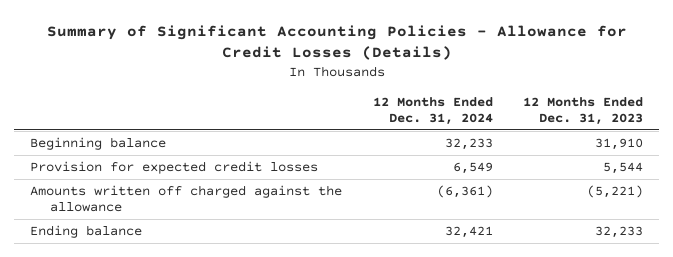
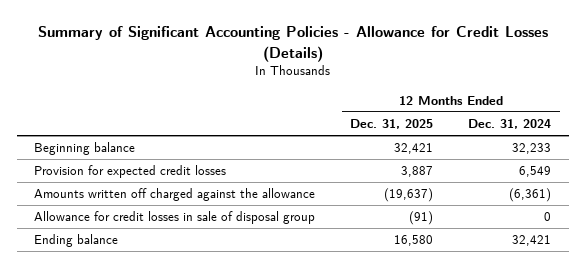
- | 12 Months Ended Dec. 31, 2024 | 12 Months Ended Dec. 31, 2023
+ | 12 Months Ended Dec. 31, 2025 | 12 Months Ended Dec. 31, 2024
+ Allowance for credit losses in sale of disposal group | (91) | 0

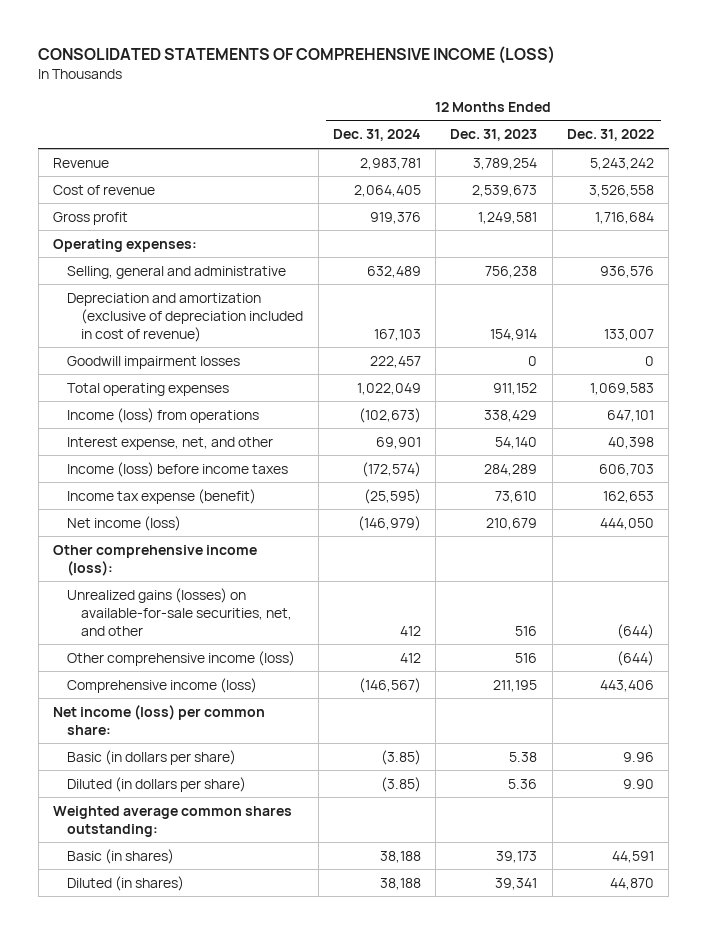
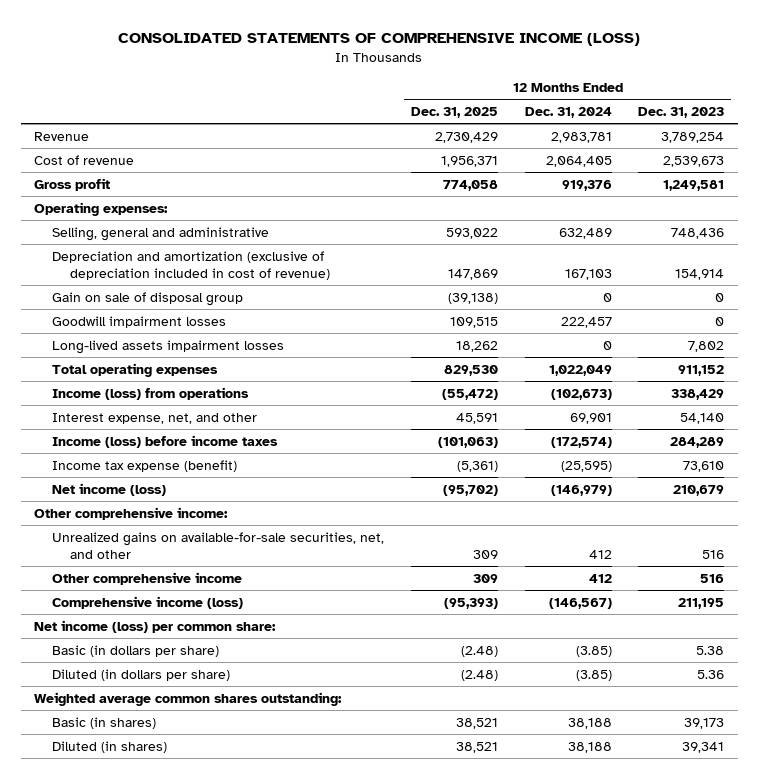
- | 12 Months Ended Dec. 31, 2024 | 12 Months Ended Dec. 31, 2023 | 12 Months Ended Dec. 31, 2022
+ | 12 Months Ended Dec. 31, 2025 | 12 Months Ended Dec. 31, 2024 | 12 Months Ended Dec. 31, 2023
- Selling, general and administrative | 632,489 | 756,238 | 936,576
+ Selling, general and administrative | 593,022 | 632,489 | 748,436
+ Gain on sale of disposal group | (39,138) | 0 | 0
+ Long-lived assets impairment losses | 18,262 | 0 | 7,802
- Other comprehensive income (loss):
- Unrealized gains (losses) on available-for-sale securities, net, and other | 412 | 516 | (644)
- Other comprehensive income (loss) | 412 | 516 | (644)
+ Other comprehensive income:
+ Unrealized gains on available-for-sale securities, net, and other | 309 | 412 | 516
+ Other comprehensive income | 309 | 412 | 516

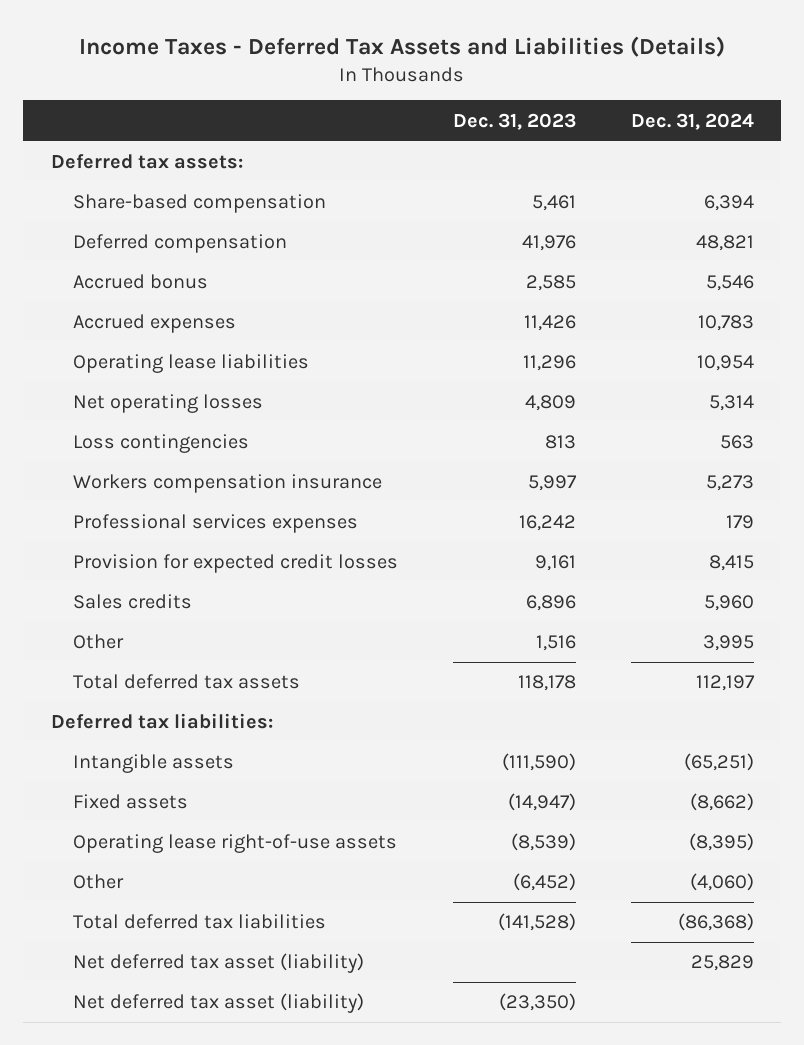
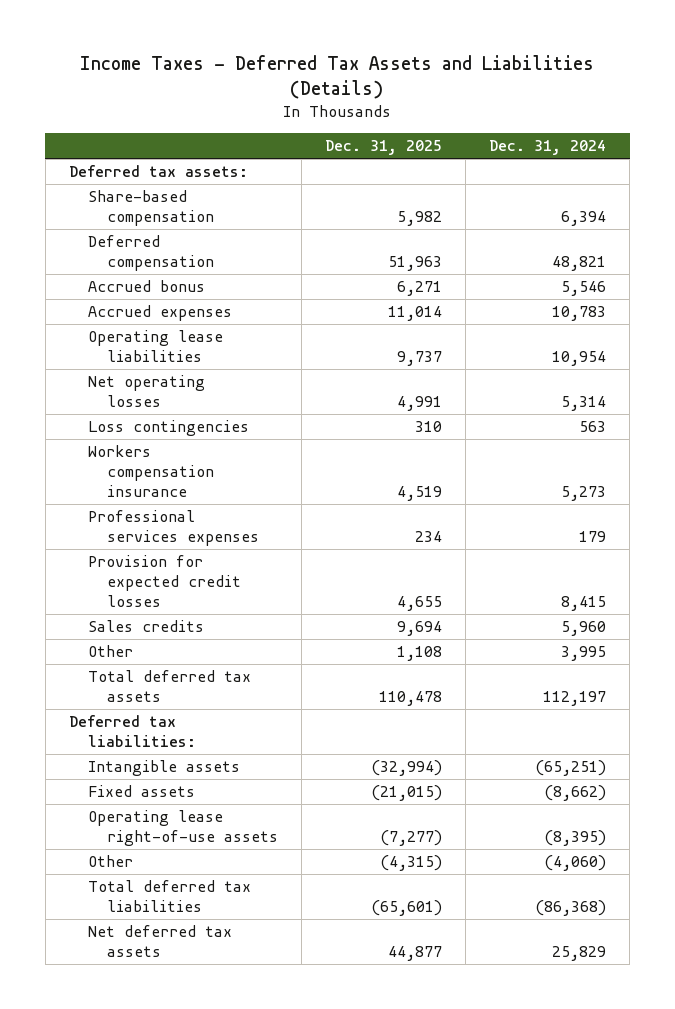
- | Dec. 31, 2023 | Dec. 31, 2024
+ | Dec. 31, 2025 | Dec. 31, 2024
- Net deferred tax asset (liability) | | 25,829
- Net deferred tax asset (liability) | (23,350) |
+ Net deferred tax assets | 44,877 | 25,829

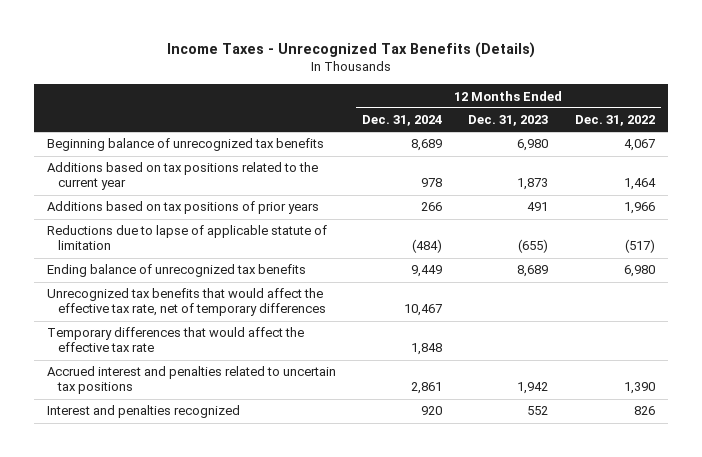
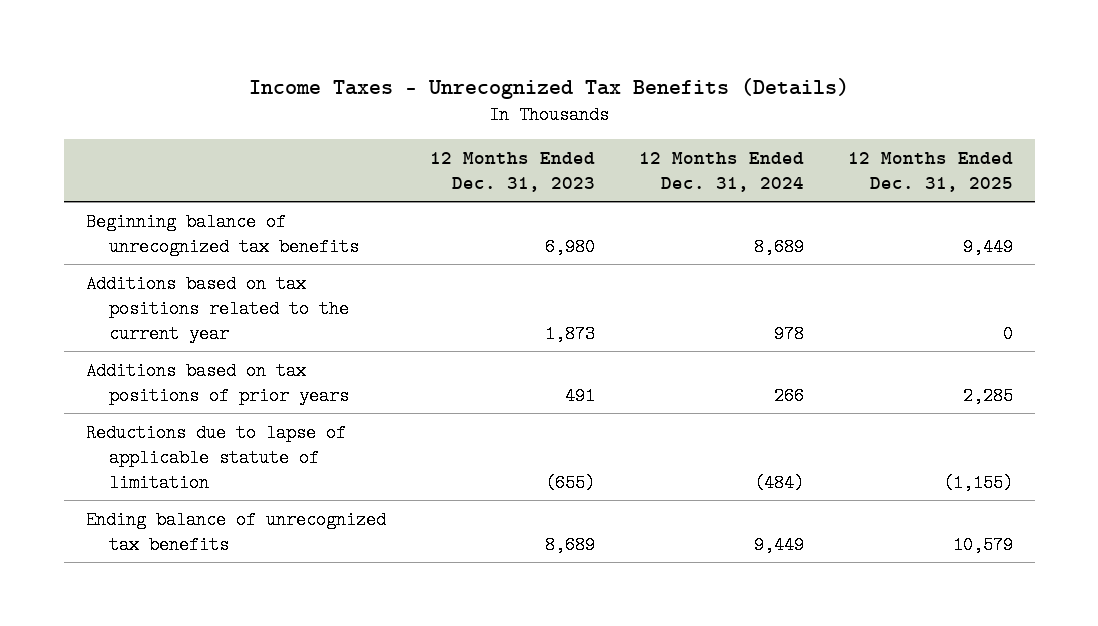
- | 12 Months Ended Dec. 31, 2024 | 12 Months Ended Dec. 31, 2023 | 12 Months Ended Dec. 31, 2022
+ | 12 Months Ended Dec. 31, 2023 | 12 Months Ended Dec. 31, 2024 | 12 Months Ended Dec. 31, 2025
- Unrecognized tax benefits that would affect the effective tax rate, net of temporary differences | 10,467 | |
- Temporary differences that would affect the effective tax rate | 1,848 | |
- Accrued interest and penalties related to uncertain tax positions | 2,861 | 1,942 | 1,390
- Interest and penalties recognized | 920 | 552 | 826

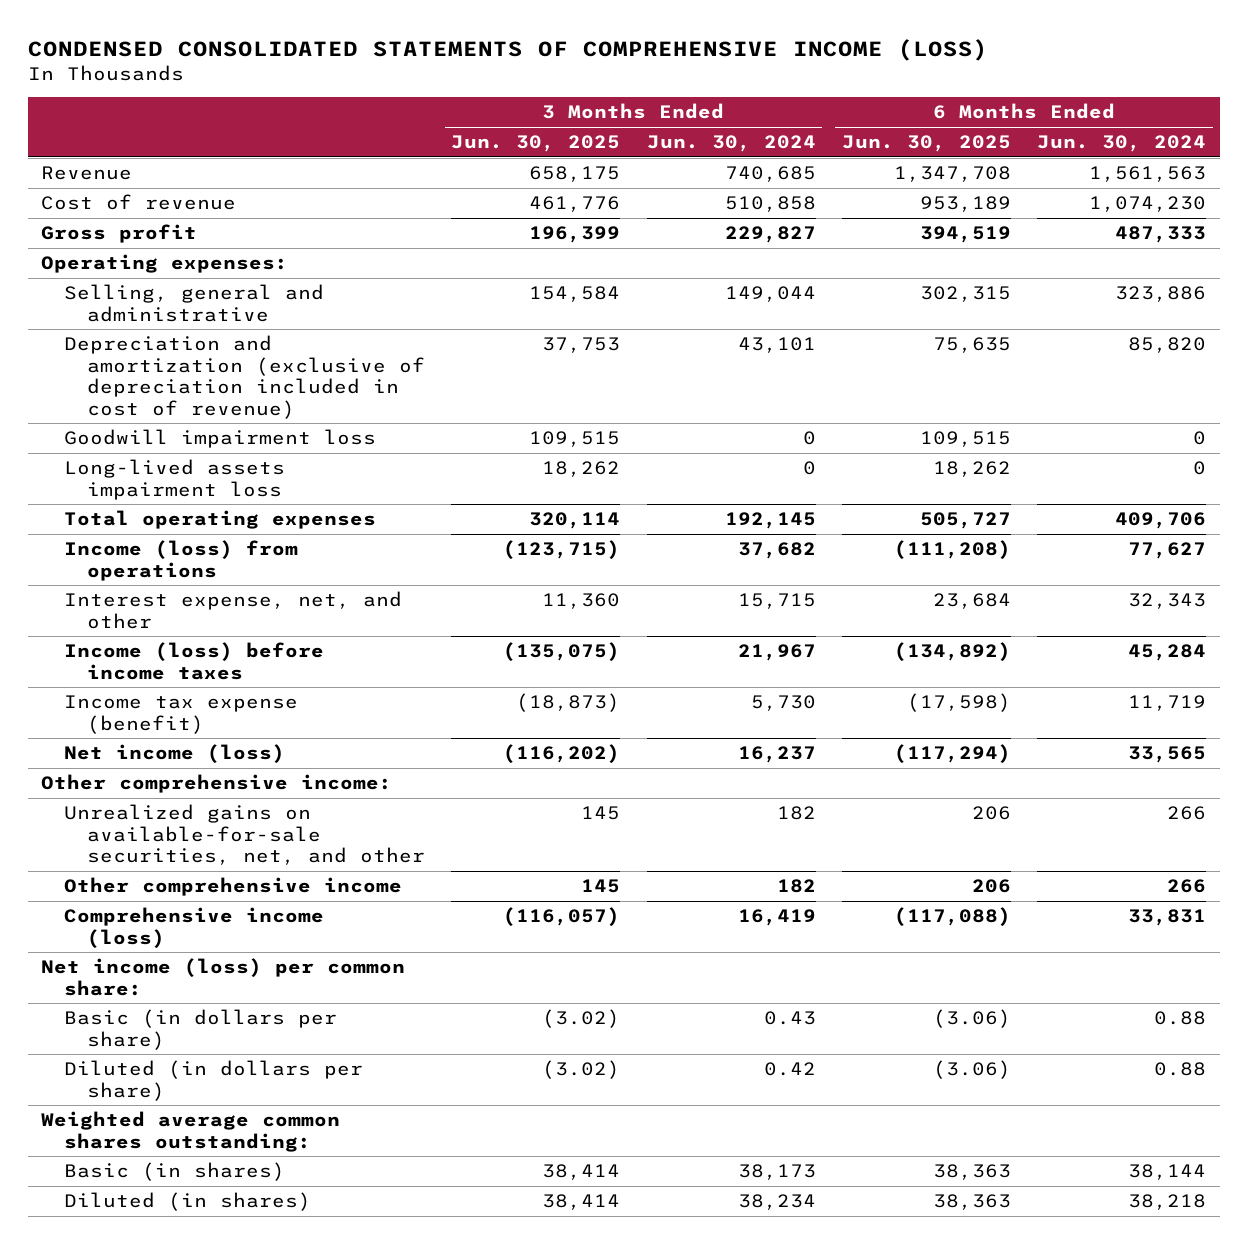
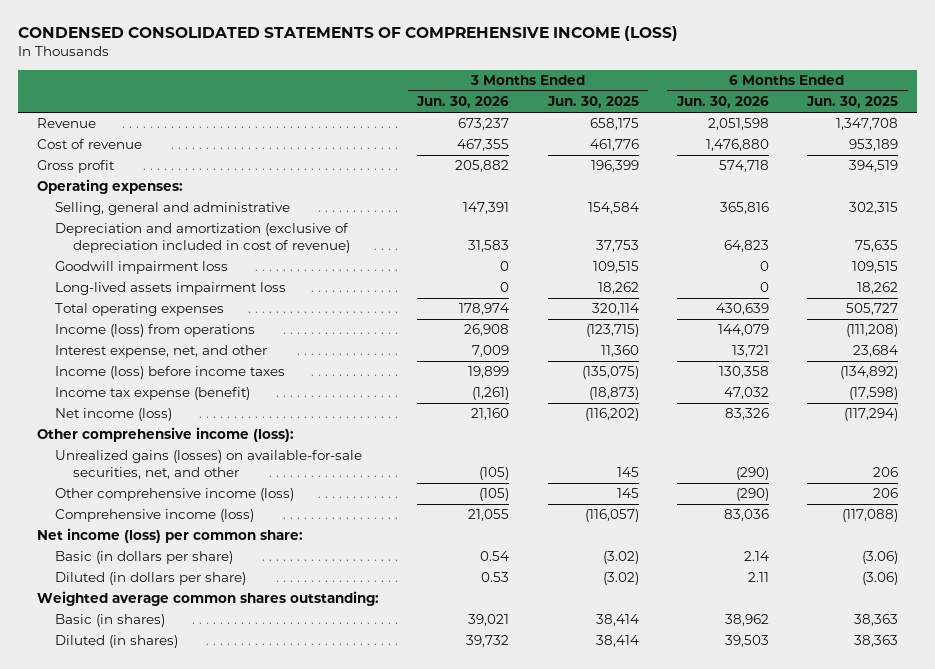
- | 3 Months Ended Jun. 30, 2025 | 3 Months Ended Jun. 30, 2024 | 6 Months Ended Jun. 30, 2025 | 6 Months Ended Jun. 30, 2024
+ | 3 Months Ended Jun. 30, 2026 | 3 Months Ended Jun. 30, 2025 | 6 Months Ended Jun. 30, 2026 | 6 Months Ended Jun. 30, 2025
- Other comprehensive income:
- Unrealized gains on available-for-sale securities, net, and other | 145 | 182 | 206 | 266
- Other comprehensive income | 145 | 182 | 206 | 266
+ Other comprehensive income (loss):
+ Unrealized gains (losses) on available-for-sale securities, net, and other | (105) | 145 | (290) | 206
+ Other comprehensive income (loss) | (105) | 145 | (290) | 206

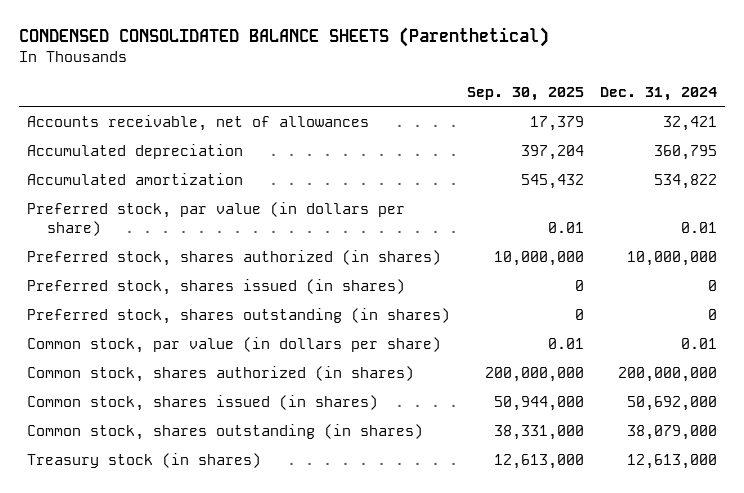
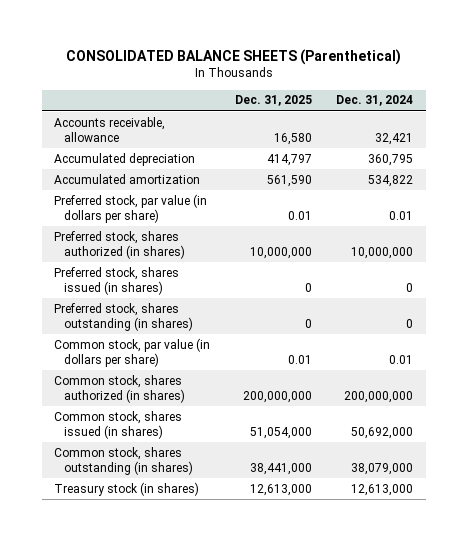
- CONDENSED CONSOLIDATED BALANCE SHEETS (Parenthetical)
+ CONSOLIDATED BALANCE SHEETS (Parenthetical)
- | Sep. 30, 2025 | Dec. 31, 2024
+ | Dec. 31, 2025 | Dec. 31, 2024
- Accounts receivable, net of allowances | 17,379 | 32,421
+ Accounts receivable, allowance | 16,580 | 32,421

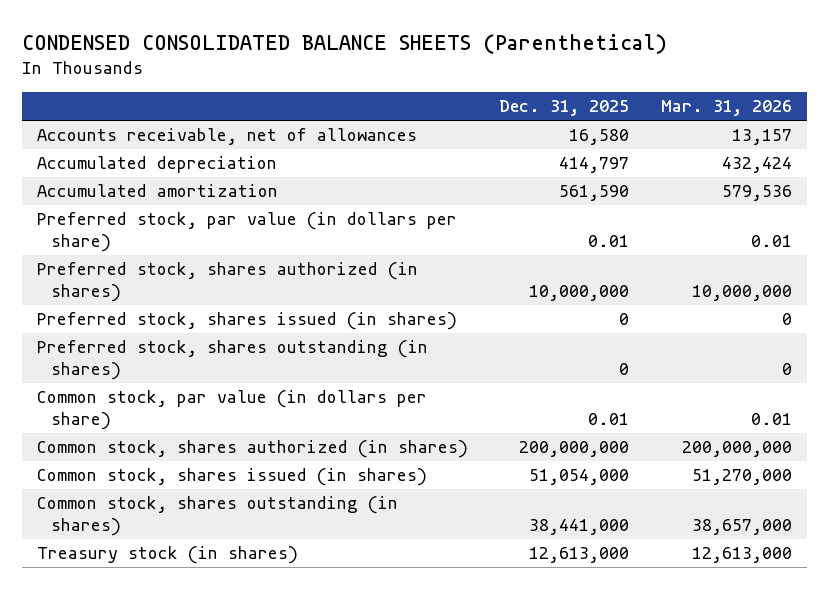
- CONSOLIDATED BALANCE SHEETS (Parenthetical)
+ CONDENSED CONSOLIDATED BALANCE SHEETS (Parenthetical)
- | Dec. 31, 2025 | Dec. 31, 2024
+ | Dec. 31, 2025 | Mar. 31, 2026
- Accounts receivable, allowance | 16,580 | 32,421
+ Accounts receivable, net of allowances | 16,580 | 13,157

